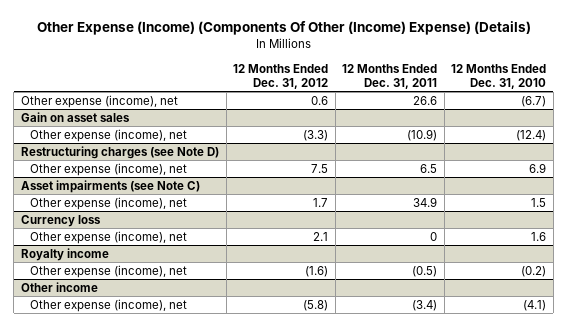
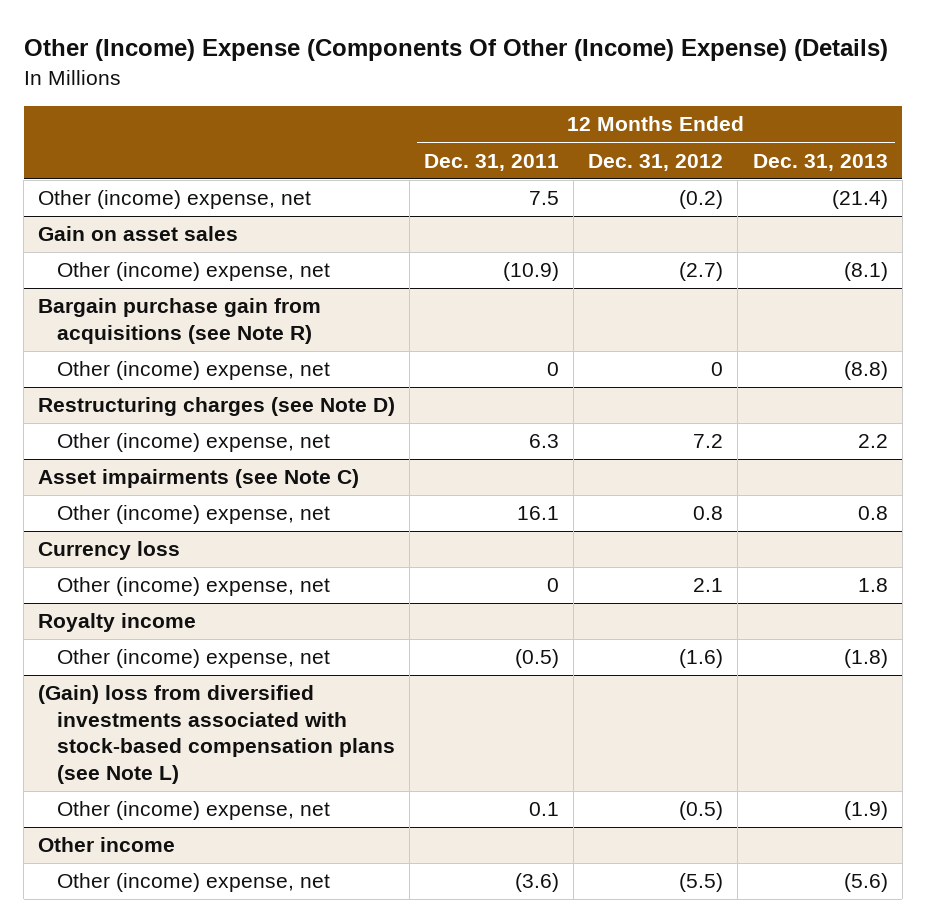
- Other Expense (Income) (Components Of Other (Income) Expense) (Details)
+ Other (Income) Expense (Components Of Other (Income) Expense) (Details)
- | 12 Months Ended Dec. 31, 2012 | 12 Months Ended Dec. 31, 2011 | 12 Months Ended Dec. 31, 2010
+ | 12 Months Ended Dec. 31, 2011 | 12 Months Ended Dec. 31, 2012 | 12 Months Ended Dec. 31, 2013
- Other expense (income), net | 0.6 | 26.6 | (6.7)
+ Other (income) expense, net | 7.5 | (0.2) | (21.4)
@ Gain on asset sales
- Other expense (income), net | (3.3) | (10.9) | (12.4)
+ Other (income) expense, net | (10.9) | (2.7) | (8.1)
+ Bargain purchase gain from acquisitions (see Note R)
+ Other (income) expense, net | 0 | 0 | (8.8)
@ Restructuring charges (see Note D)
- Other expense (income), net | 7.5 | 6.5 | 6.9
+ Other (income) expense, net | 6.3 | 7.2 | 2.2
@ Asset impairments (see Note C)
- Other expense (income), net | 1.7 | 34.9 | 1.5
+ Other (income) expense, net | 16.1 | 0.8 | 0.8
@ Currency loss
- Other expense (income), net | 2.1 | 0 | 1.6
+ Other (income) expense, net | 0 | 2.1 | 1.8
@ Royalty income
- Other expense (income), net | (1.6) | (0.5) | (0.2)
+ Other (income) expense, net | (0.5) | (1.6) | (1.8)
+ (Gain) loss from diversified investments associated with stock-based compensation plans (see Note L)
+ Other (income) expense, net | 0.1 | (0.5) | (1.9)
@ Other income
- Other expense (income), net | (5.8) | (3.4) | (4.1)
+ Other (income) expense, net | (3.6) | (5.5) | (5.6)

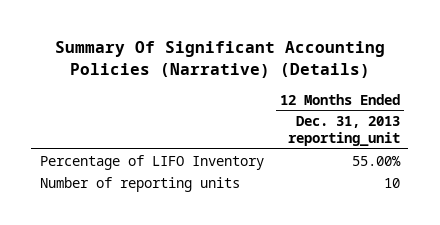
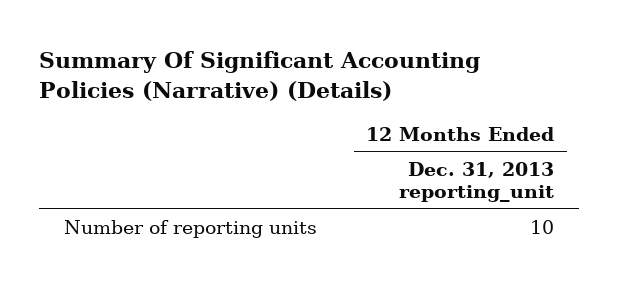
- Percentage of LIFO Inventory | 55.00%

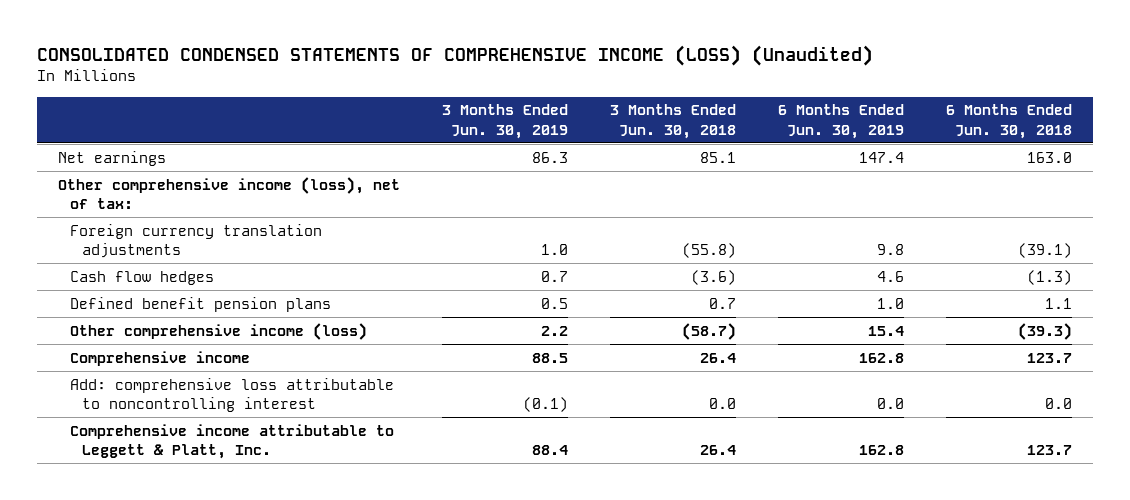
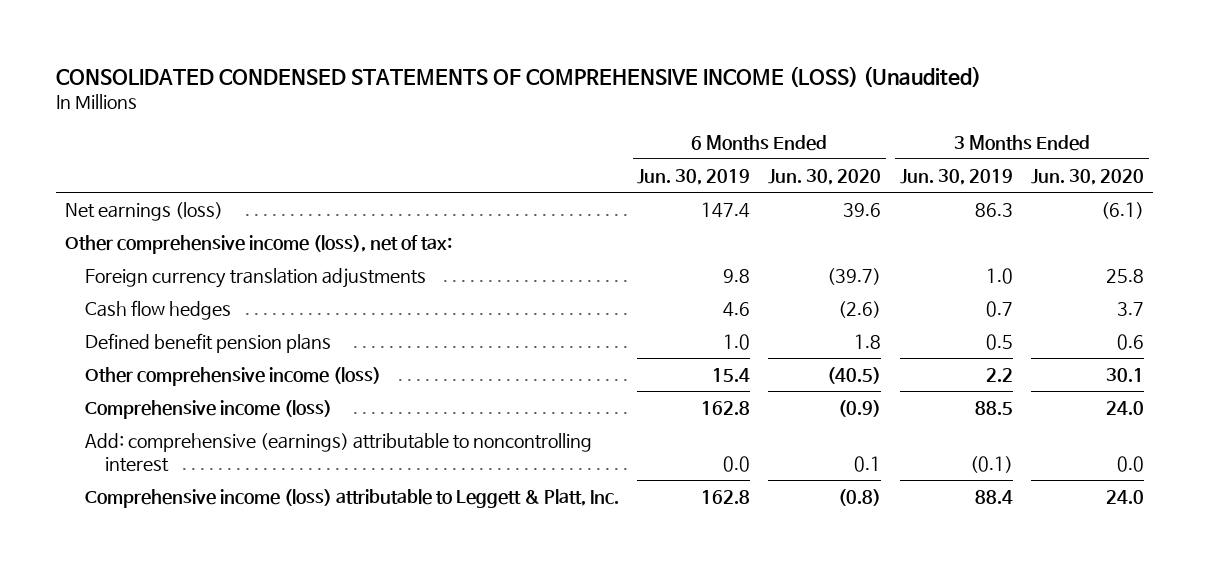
- | 3 Months Ended Jun. 30, 2019 | 3 Months Ended Jun. 30, 2018 | 6 Months Ended Jun. 30, 2019 | 6 Months Ended Jun. 30, 2018
+ | 6 Months Ended Jun. 30, 2019 | 6 Months Ended Jun. 30, 2020 | 3 Months Ended Jun. 30, 2019 | 3 Months Ended Jun. 30, 2020
- Net earnings | 86.3 | 85.1 | 147.4 | 163.0
+ Net earnings (loss) | 147.4 | 39.6 | 86.3 | (6.1)
- Comprehensive income | 88.5 | 26.4 | 162.8 | 123.7
- Add: comprehensive loss attributable to noncontrolling interest | (0.1) | 0.0 | 0.0 | 0.0
- Comprehensive income attributable to Leggett & Platt, Inc. | 88.4 | 26.4 | 162.8 | 123.7
+ Comprehensive income (loss) | 162.8 | (0.9) | 88.5 | 24.0
+ Add: comprehensive (earnings) attributable to noncontrolling interest | 0.0 | 0.1 | (0.1) | 0.0
+ Comprehensive income (loss) attributable to Leggett & Platt, Inc. | 162.8 | (0.8) | 88.4 | 24.0

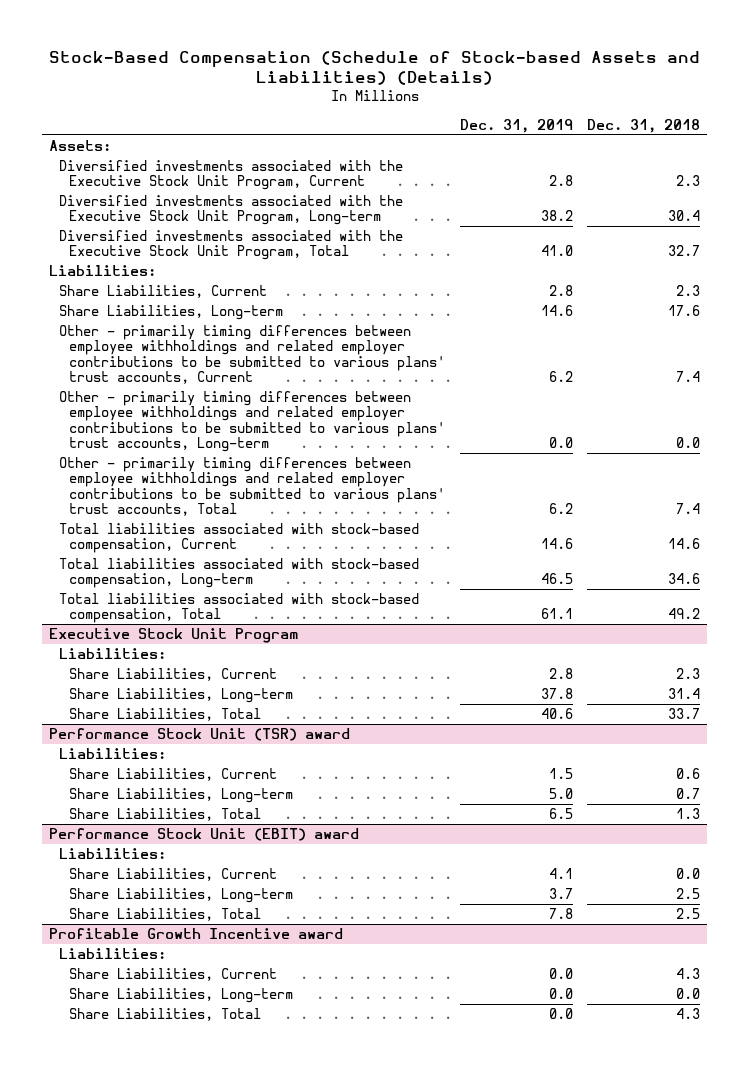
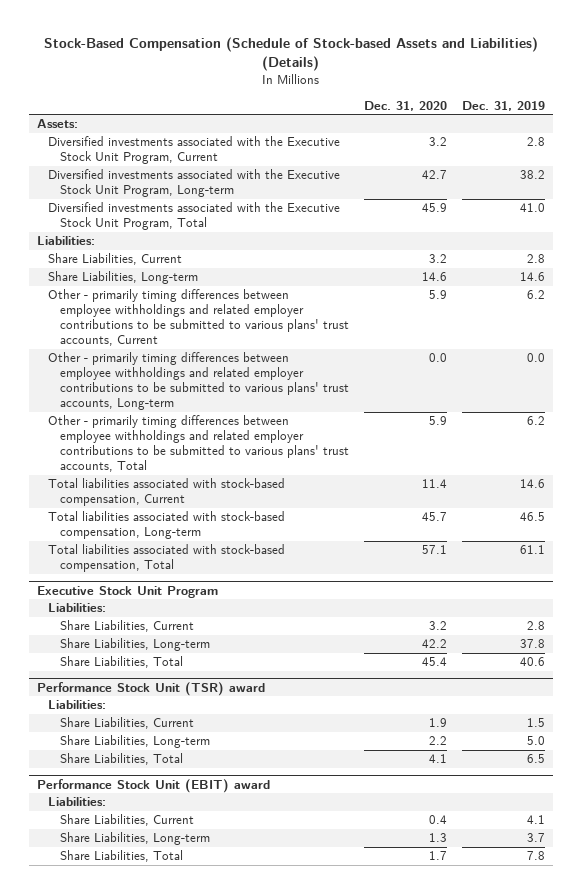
- | Dec. 31, 2019 | Dec. 31, 2018
+ | Dec. 31, 2020 | Dec. 31, 2019
- Profitable Growth Incentive award
- Liabilities:
- Share Liabilities, Current | 0.0 | 4.3
- Share Liabilities, Long-term | 0.0 | 0.0
- Share Liabilities, Total | 0.0 | 4.3

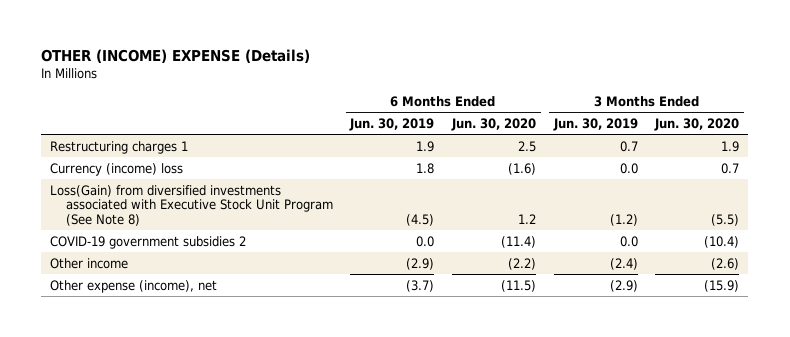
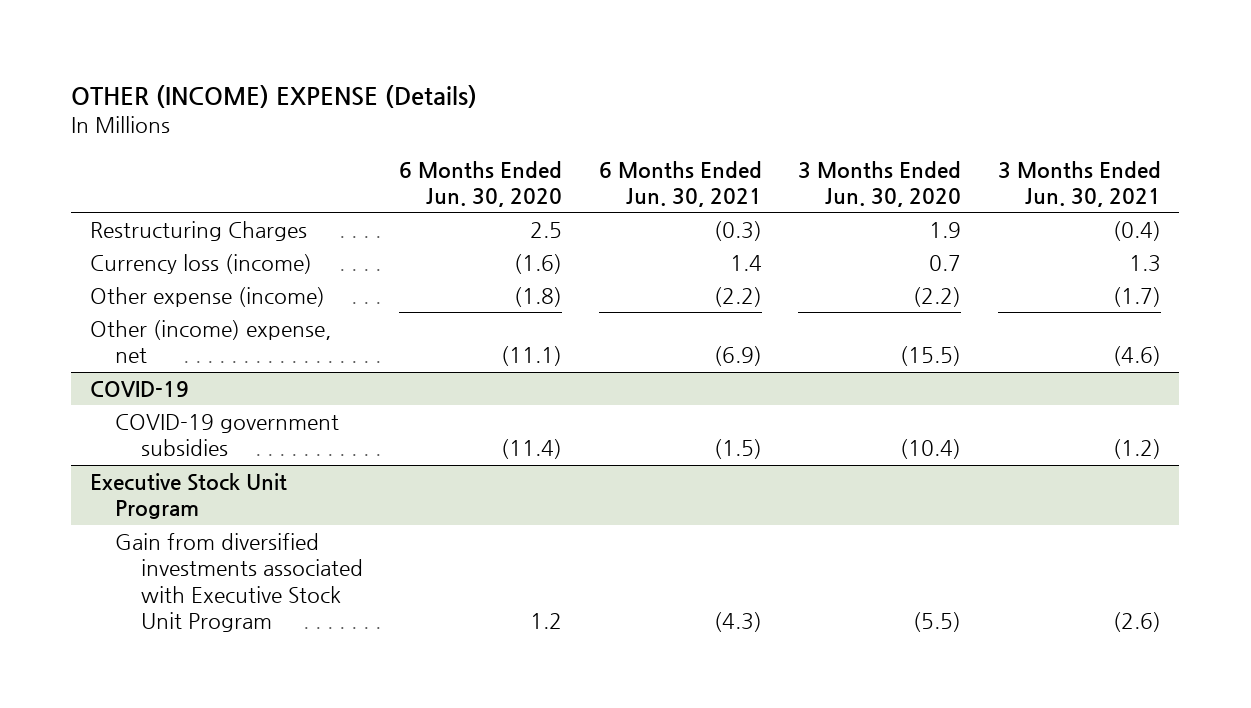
- | 6 Months Ended Jun. 30, 2019 | 6 Months Ended Jun. 30, 2020 | 3 Months Ended Jun. 30, 2019 | 3 Months Ended Jun. 30, 2020
+ | 6 Months Ended Jun. 30, 2020 | 6 Months Ended Jun. 30, 2021 | 3 Months Ended Jun. 30, 2020 | 3 Months Ended Jun. 30, 2021
- Restructuring charges 1 | 1.9 | 2.5 | 0.7 | 1.9
- Currency (income) loss | 1.8 | (1.6) | 0.0 | 0.7
- Loss(Gain) from diversified investments associated with Executive Stock Unit Program (See Note 8) | (4.5) | 1.2 | (1.2) | (5.5)
- COVID-19 government subsidies 2 | 0.0 | (11.4) | 0.0 | (10.4)
- Other income | (2.9) | (2.2) | (2.4) | (2.6)
- Other expense (income), net | (3.7) | (11.5) | (2.9) | (15.9)
+ Restructuring Charges | 2.5 | (0.3) | 1.9 | (0.4)
+ Currency loss (income) | (1.6) | 1.4 | 0.7 | 1.3
+ Other expense (income) | (1.8) | (2.2) | (2.2) | (1.7)
+ Other (income) expense, net | (11.1) | (6.9) | (15.5) | (4.6)
+ COVID-19
+ COVID-19 government subsidies | (11.4) | (1.5) | (10.4) | (1.2)
+ Executive Stock Unit Program
+ Gain from diversified investments associated with Executive Stock Unit Program | 1.2 | (4.3) | (5.5) | (2.6)

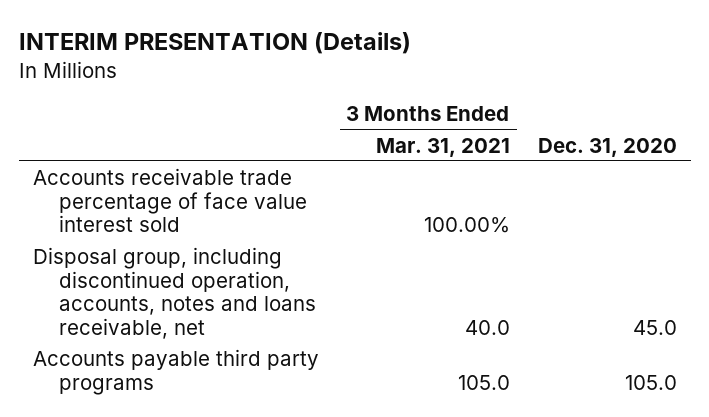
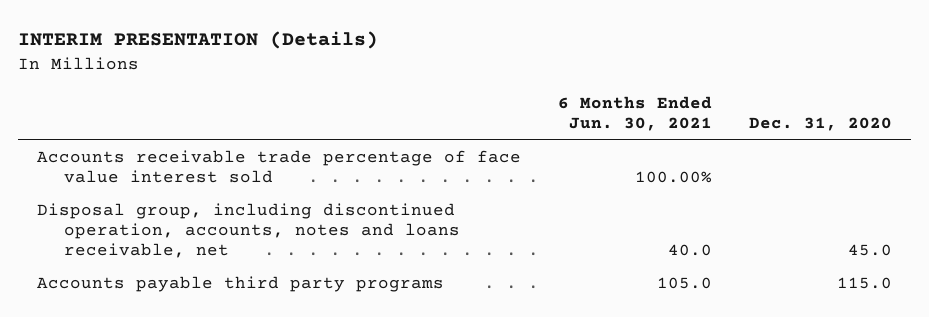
- | 3 Months Ended Mar. 31, 2021 | Dec. 31, 2020
+ | 6 Months Ended Jun. 30, 2021 | Dec. 31, 2020
- Accounts payable third party programs | 105.0 | 105.0
+ Accounts payable third party programs | 105.0 | 115.0

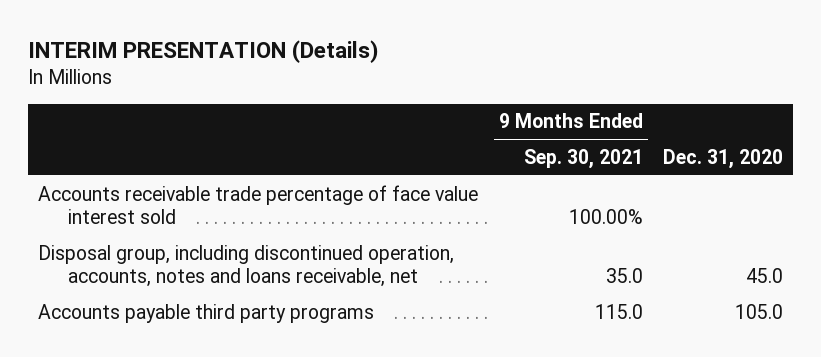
- | 6 Months Ended Jun. 30, 2021 | Dec. 31, 2020
+ | 9 Months Ended Sep. 30, 2021 | Dec. 31, 2020
- Accounts payable third party programs | 105.0 | 115.0
+ Accounts payable third party programs | 115.0 | 105.0

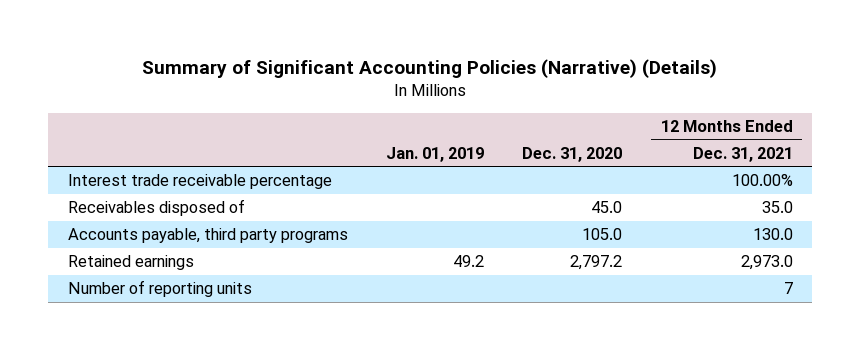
- INTERIM PRESENTATION (Details)
+ Summary of Significant Accounting Policies (Narrative) (Details)
- | 9 Months Ended Sep. 30, 2021 | Dec. 31, 2020
+ | Jan. 01, 2019 | Dec. 31, 2020 | 12 Months Ended Dec. 31, 2021
- Accounts receivable trade percentage of face value interest sold | 100.00% |
- Disposal group, including discontinued operation, accounts, notes and loans receivable, net | 35.0 | 45.0
- Accounts payable third party programs | 115.0 | 105.0
+ Interest trade receivable percentage | | | 100.00%
+ Receivables disposed of | | 45.0 | 35.0
+ Accounts payable, third party programs | | 105.0 | 130.0
+ Retained earnings | 49.2 | 2,797.2 | 2,973.0
+ Number of reporting units | | | 7

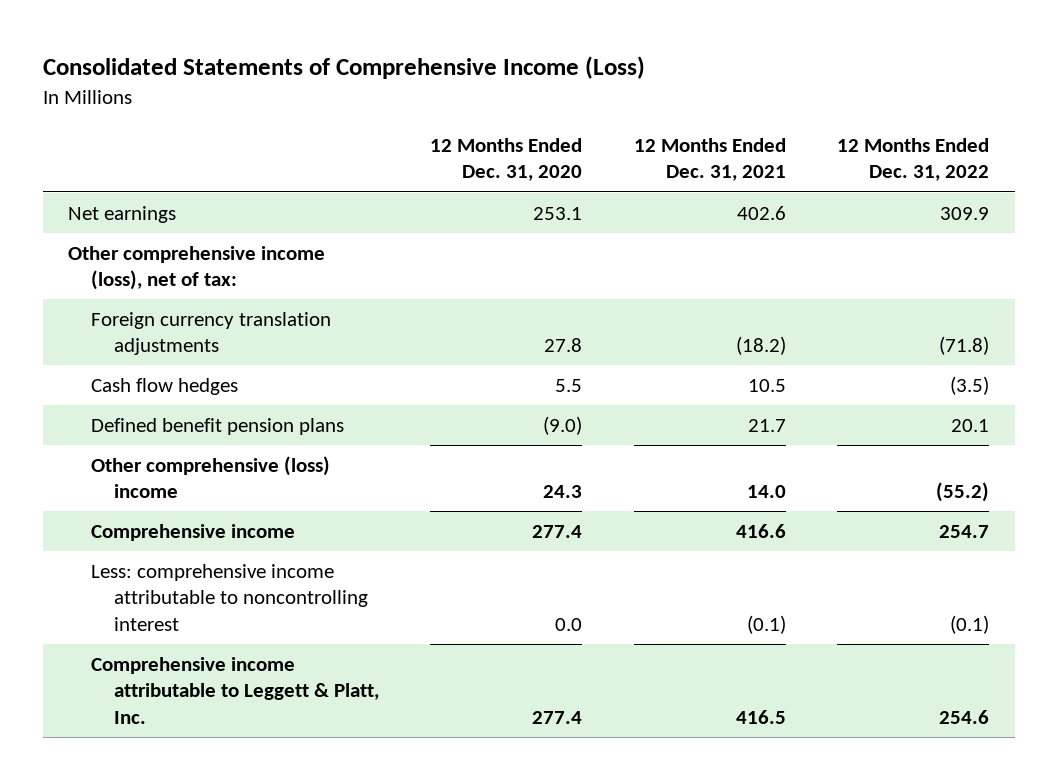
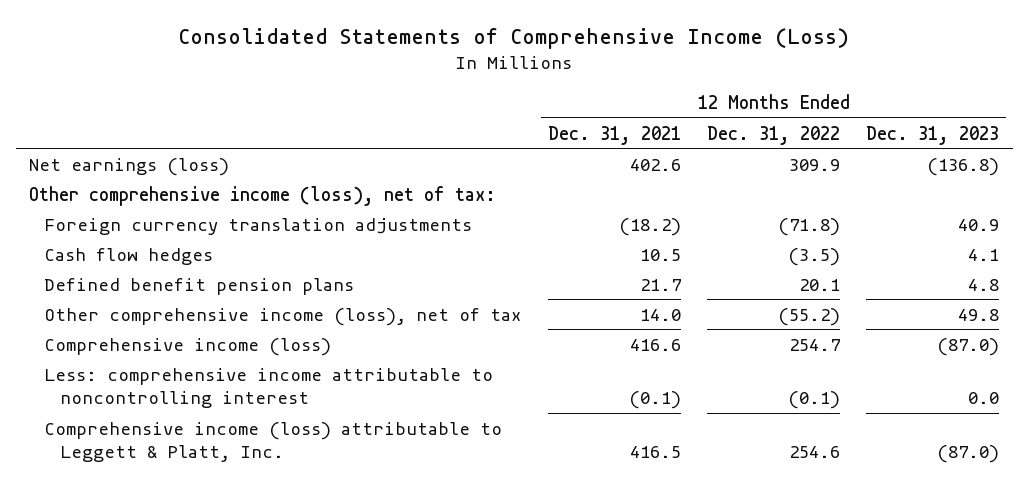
- | 12 Months Ended Dec. 31, 2020 | 12 Months Ended Dec. 31, 2021 | 12 Months Ended Dec. 31, 2022
+ | 12 Months Ended Dec. 31, 2021 | 12 Months Ended Dec. 31, 2022 | 12 Months Ended Dec. 31, 2023
- Net earnings | 253.1 | 402.6 | 309.9
+ Net earnings (loss) | 402.6 | 309.9 | (136.8)
- Other comprehensive (loss) income | 24.3 | 14.0 | (55.2)
- Comprehensive income | 277.4 | 416.6 | 254.7
+ Other comprehensive income (loss), net of tax | 14.0 | (55.2) | 49.8
+ Comprehensive income (loss) | 416.6 | 254.7 | (87.0)
- Comprehensive income attributable to Leggett & Platt, Inc. | 277.4 | 416.5 | 254.6
+ Comprehensive income (loss) attributable to Leggett & Platt, Inc. | 416.5 | 254.6 | (87.0)

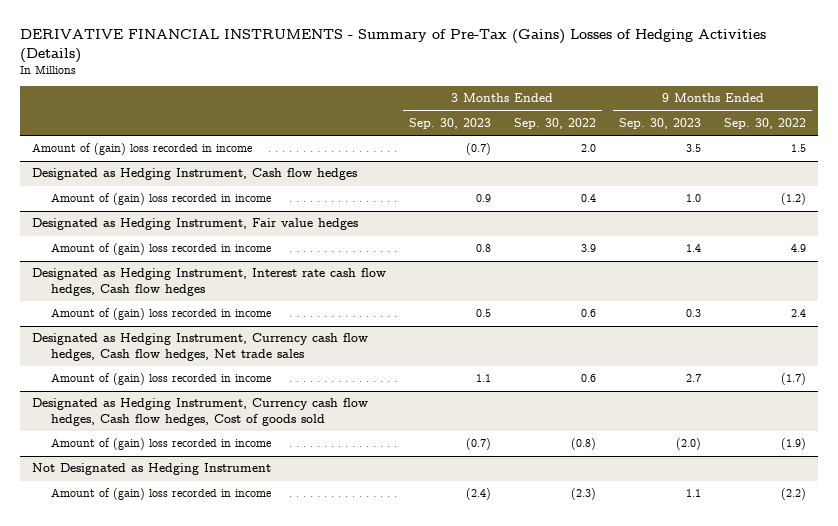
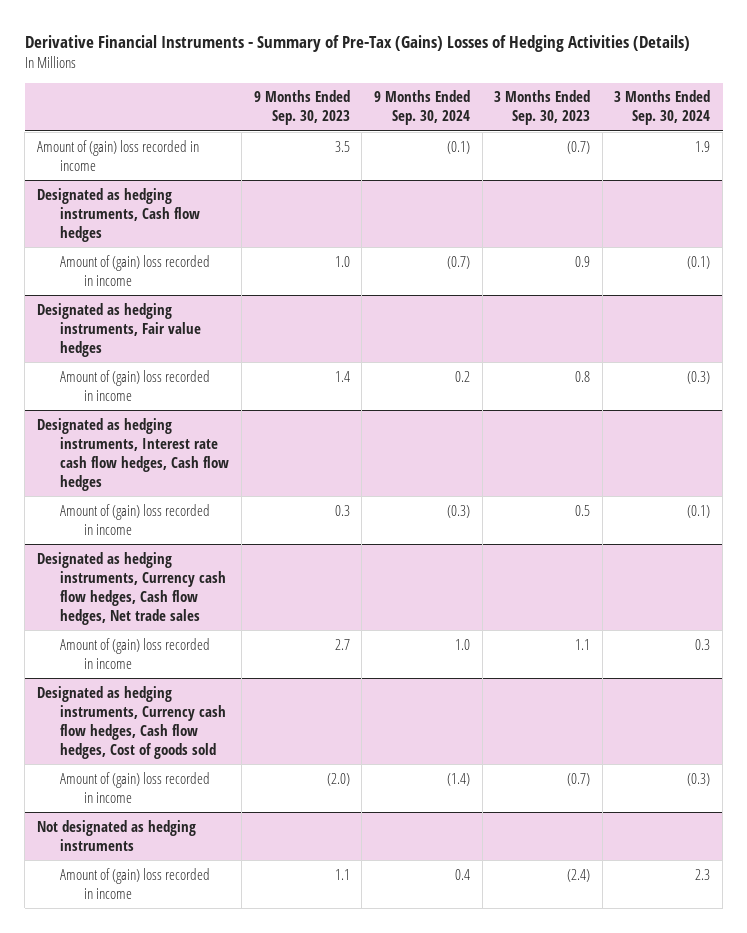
- DERIVATIVE FINANCIAL INSTRUMENTS - Summary of Pre-Tax (Gains) Losses of Hedging Activities (Details)
+ Derivative Financial Instruments - Summary of Pre-Tax (Gains) Losses of Hedging Activities (Details)
- | 3 Months Ended Sep. 30, 2023 | 3 Months Ended Sep. 30, 2022 | 9 Months Ended Sep. 30, 2023 | 9 Months Ended Sep. 30, 2022
+ | 9 Months Ended Sep. 30, 2023 | 9 Months Ended Sep. 30, 2024 | 3 Months Ended Sep. 30, 2023 | 3 Months Ended Sep. 30, 2024
- Designated as Hedging Instrument, Cash flow hedges
+ Designated as hedging instruments, Cash flow hedges
- Designated as Hedging Instrument, Fair value hedges
+ Designated as hedging instruments, Fair value hedges
- Designated as Hedging Instrument, Interest rate cash flow hedges, Cash flow hedges
+ Designated as hedging instruments, Interest rate cash flow hedges, Cash flow hedges
- Designated as Hedging Instrument, Currency cash flow hedges, Cash flow hedges, Net trade sales
+ Designated as hedging instruments, Currency cash flow hedges, Cash flow hedges, Net trade sales
- Designated as Hedging Instrument, Currency cash flow hedges, Cash flow hedges, Cost of goods sold
+ Designated as hedging instruments, Currency cash flow hedges, Cash flow hedges, Cost of goods sold
- Not Designated as Hedging Instrument
+ Not designated as hedging instruments

